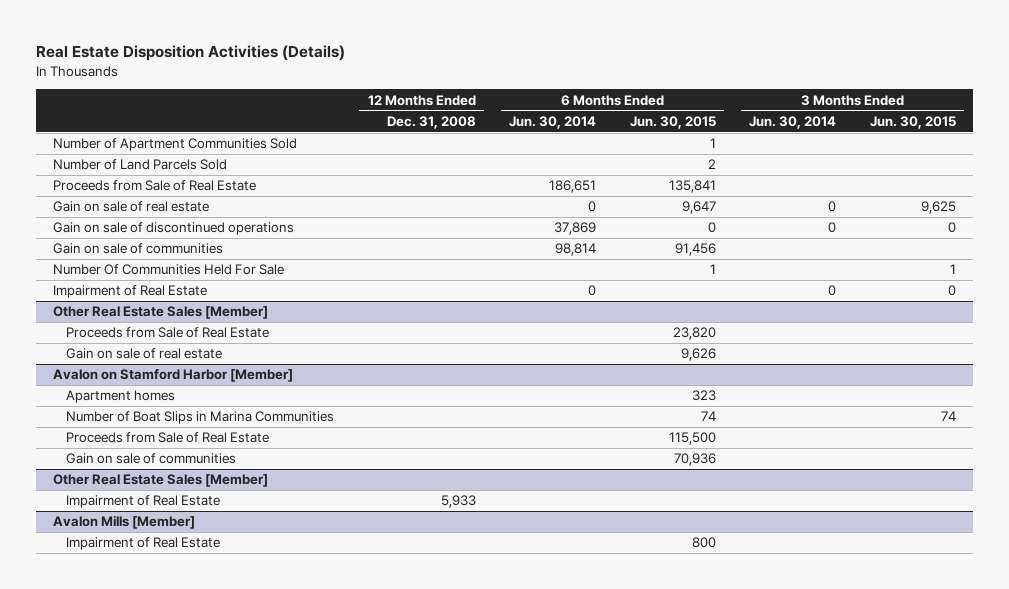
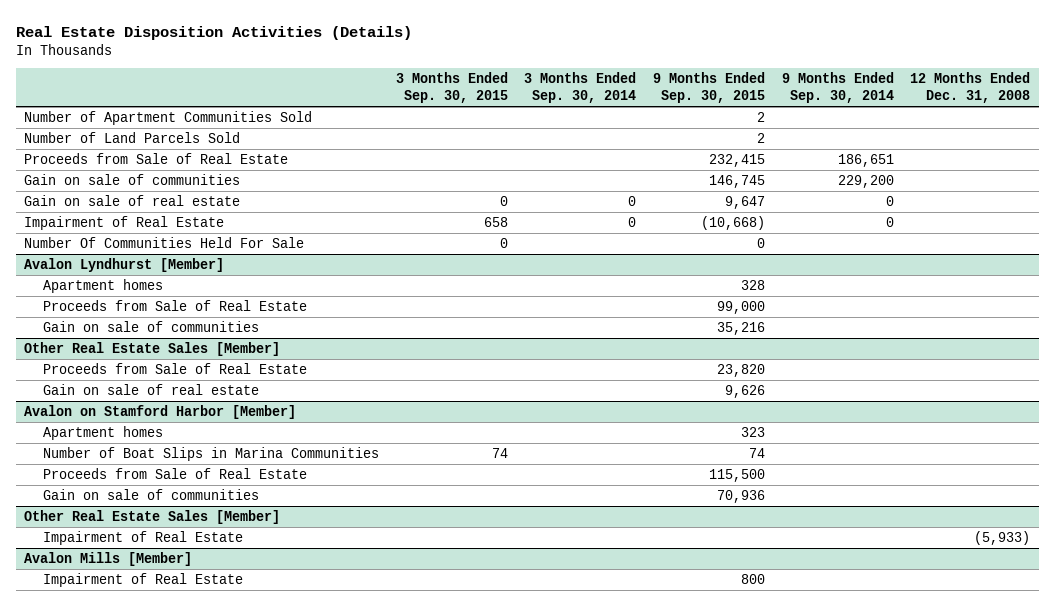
- | 12 Months Ended Dec. 31, 2008 | 6 Months Ended Jun. 30, 2014 | 6 Months Ended Jun. 30, 2015 | 3 Months Ended Jun. 30, 2014 | 3 Months Ended Jun. 30, 2015
+ | 3 Months Ended Sep. 30, 2015 | 3 Months Ended Sep. 30, 2014 | 9 Months Ended Sep. 30, 2015 | 9 Months Ended Sep. 30, 2014 | 12 Months Ended Dec. 31, 2008
- Gain on sale of discontinued operations | | 37,869 | 0 | 0 | 0
moved down: Gain on sale of real estate | 0 | 0 | 9,647 | 0 |
moved down: Number Of Communities Held For Sale | 0 | | 0 | |
+ Avalon Lyndhurst [Member]
+ Apartment homes | | | 328 | |
+ Proceeds from Sale of Real Estate | | | 99,000 | |
+ Gain on sale of communities | | | 35,216 | |
@ Other Real Estate Sales [Member]
- Impairment of Real Estate | 5,933 | | | |
+ Impairment of Real Estate | | | | | (5,933)

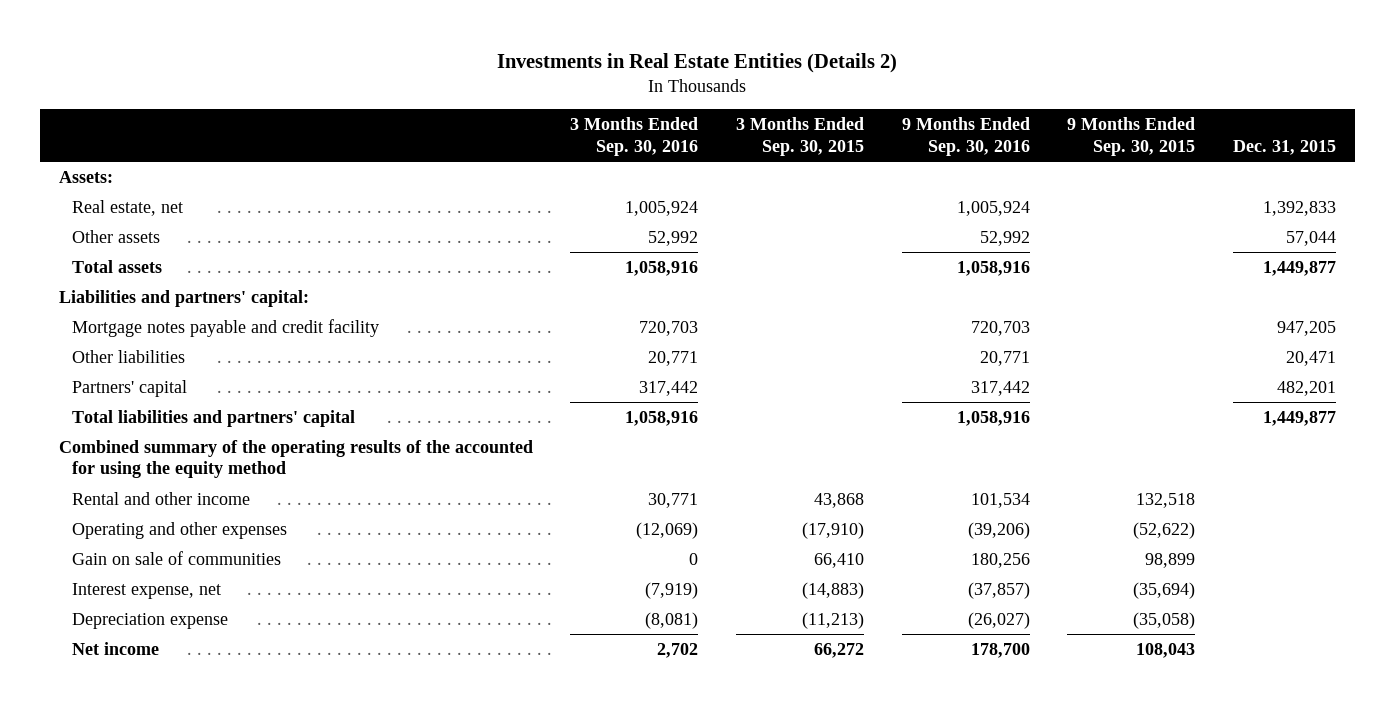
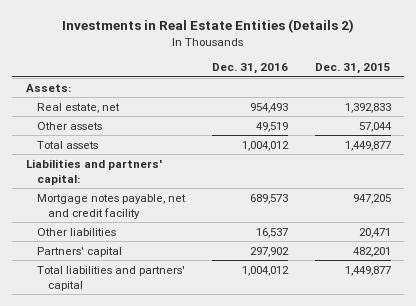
- | 3 Months Ended Sep. 30, 2016 | 3 Months Ended Sep. 30, 2015 | 9 Months Ended Sep. 30, 2016 | 9 Months Ended Sep. 30, 2015 | Dec. 31, 2015
+ | Dec. 31, 2016 | Dec. 31, 2015
- Mortgage notes payable and credit facility | 720,703 | | 720,703 | | 947,205
+ Mortgage notes payable, net and credit facility | 689,573 | 947,205
- Combined summary of the operating results of the accounted for using the equity method
- Rental and other income | 30,771 | 43,868 | 101,534 | 132,518 |
- Operating and other expenses | (12,069) | (17,910) | (39,206) | (52,622) |
- Gain on sale of communities | 0 | 66,410 | 180,256 | 98,899 |
- Interest expense, net | (7,919) | (14,883) | (37,857) | (35,694) |
- Depreciation expense | (8,081) | (11,213) | (26,027) | (35,058) |
- Net income | 2,702 | 66,272 | 178,700 | 108,043 |

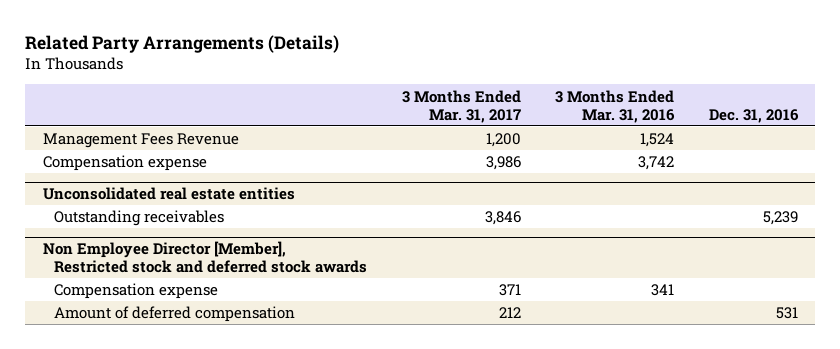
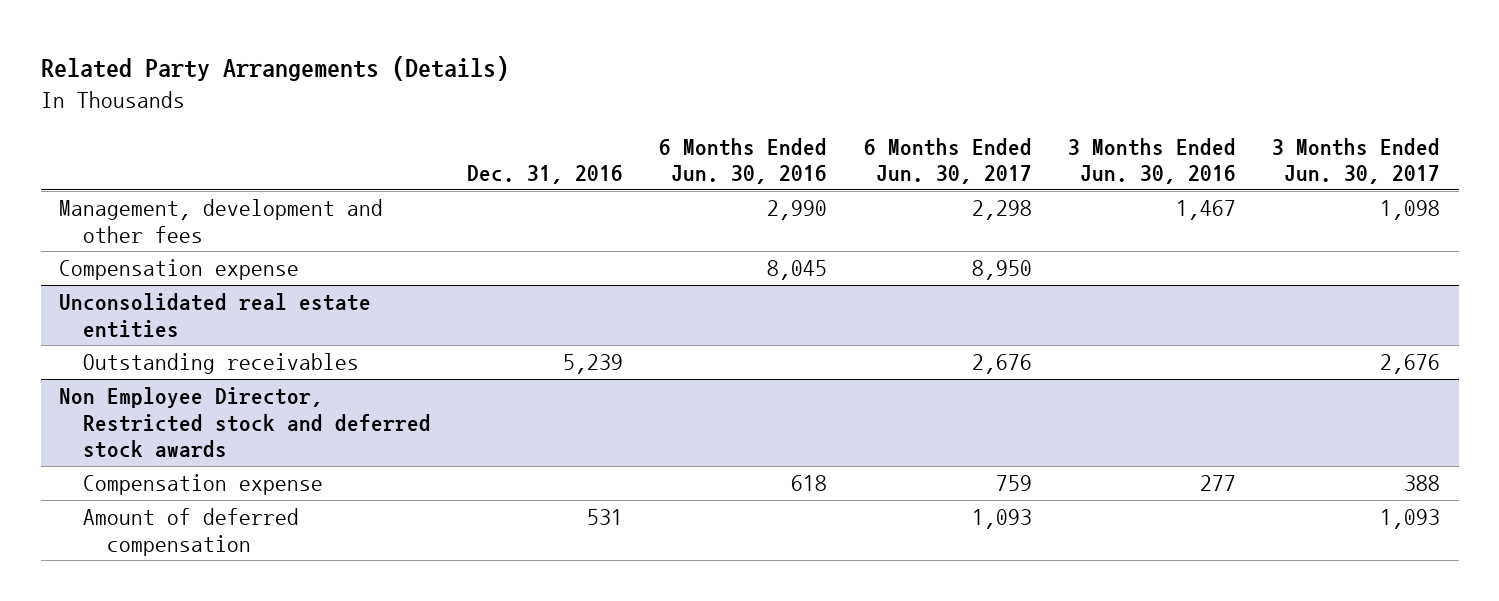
- | 3 Months Ended Mar. 31, 2017 | 3 Months Ended Mar. 31, 2016 | Dec. 31, 2016
+ | Dec. 31, 2016 | 6 Months Ended Jun. 30, 2016 | 6 Months Ended Jun. 30, 2017 | 3 Months Ended Jun. 30, 2016 | 3 Months Ended Jun. 30, 2017
- Management Fees Revenue | 1,200 | 1,524 |
+ Management, development and other fees | | 2,990 | 2,298 | 1,467 | 1,098
- Non Employee Director [Member], Restricted stock and deferred stock awards
+ Non Employee Director, Restricted stock and deferred stock awards

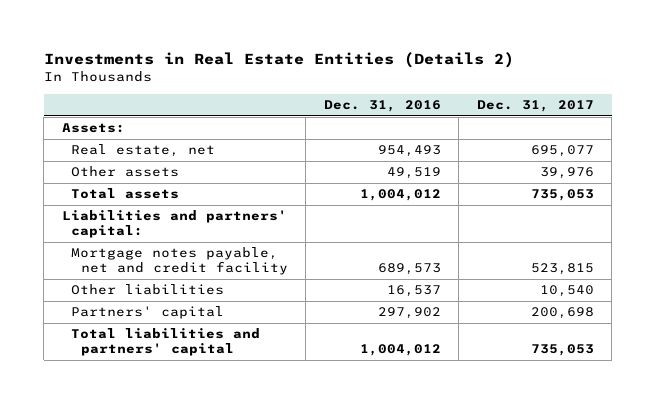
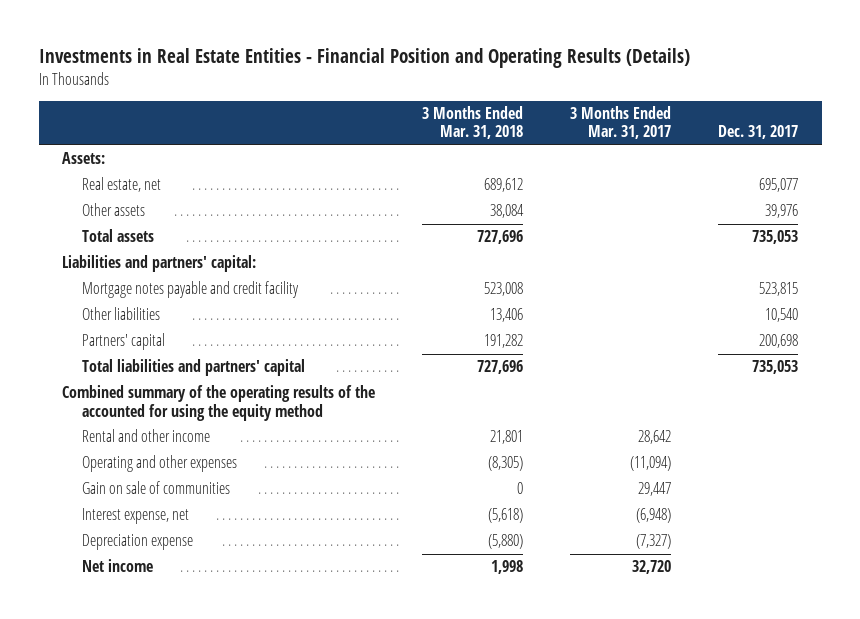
- Investments in Real Estate Entities (Details 2)
+ Investments in Real Estate Entities - Financial Position and Operating Results (Details)
- | Dec. 31, 2016 | Dec. 31, 2017
+ | 3 Months Ended Mar. 31, 2018 | 3 Months Ended Mar. 31, 2017 | Dec. 31, 2017
- Mortgage notes payable, net and credit facility | 689,573 | 523,815
+ Mortgage notes payable and credit facility | 523,008 | | 523,815
+ Combined summary of the operating results of the accounted for using the equity method
+ Rental and other income | 21,801 | 28,642 |
+ Operating and other expenses | (8,305) | (11,094) |
+ Gain on sale of communities | 0 | 29,447 |
+ Interest expense, net | (5,618) | (6,948) |
+ Depreciation expense | (5,880) | (7,327) |
+ Net income | 1,998 | 32,720 |

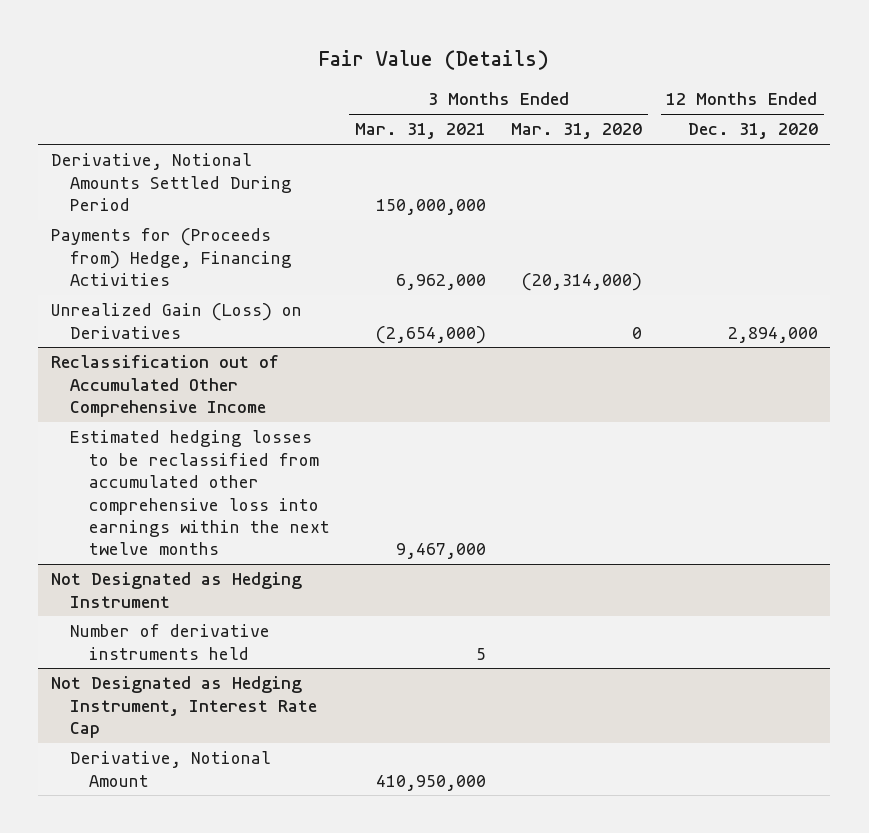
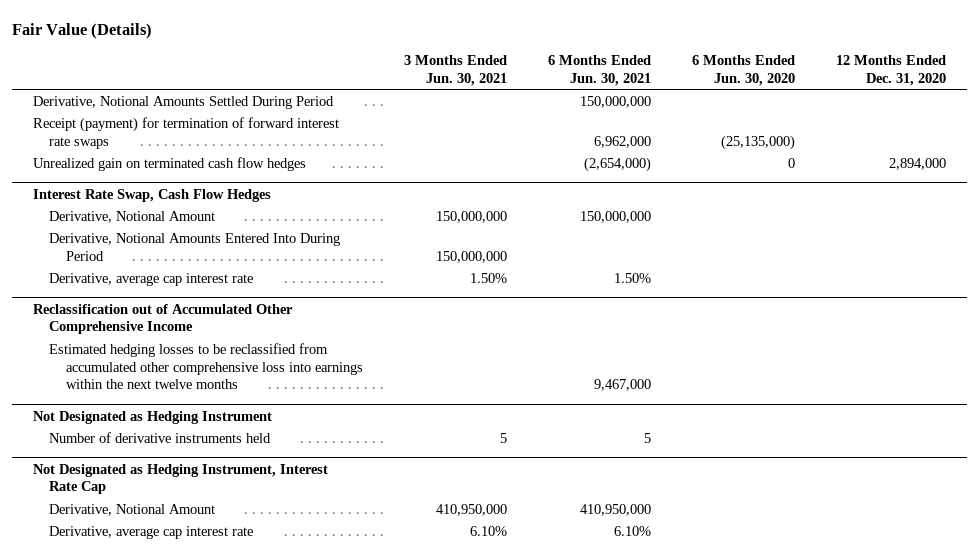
- | 3 Months Ended Mar. 31, 2021 | 3 Months Ended Mar. 31, 2020 | 12 Months Ended Dec. 31, 2020
+ | 3 Months Ended Jun. 30, 2021 | 6 Months Ended Jun. 30, 2021 | 6 Months Ended Jun. 30, 2020 | 12 Months Ended Dec. 31, 2020
- Payments for (Proceeds from) Hedge, Financing Activities | 6,962,000 | (20,314,000) |
- Unrealized Gain (Loss) on Derivatives | (2,654,000) | 0 | 2,894,000
+ Receipt (payment) for termination of forward interest rate swaps | | 6,962,000 | (25,135,000) |
+ Unrealized gain on terminated cash flow hedges | | (2,654,000) | 0 | 2,894,000
+ Interest Rate Swap, Cash Flow Hedges
+ Derivative, Notional Amount | 150,000,000 | 150,000,000 | |
+ Derivative, Notional Amounts Entered Into During Period | 150,000,000 | | |
+ Derivative, average cap interest rate | 1.50% | 1.50% | |
@ Not Designated as Hedging Instrument, Interest Rate Cap
+ Derivative, average cap interest rate | 6.10% | 6.10% | |

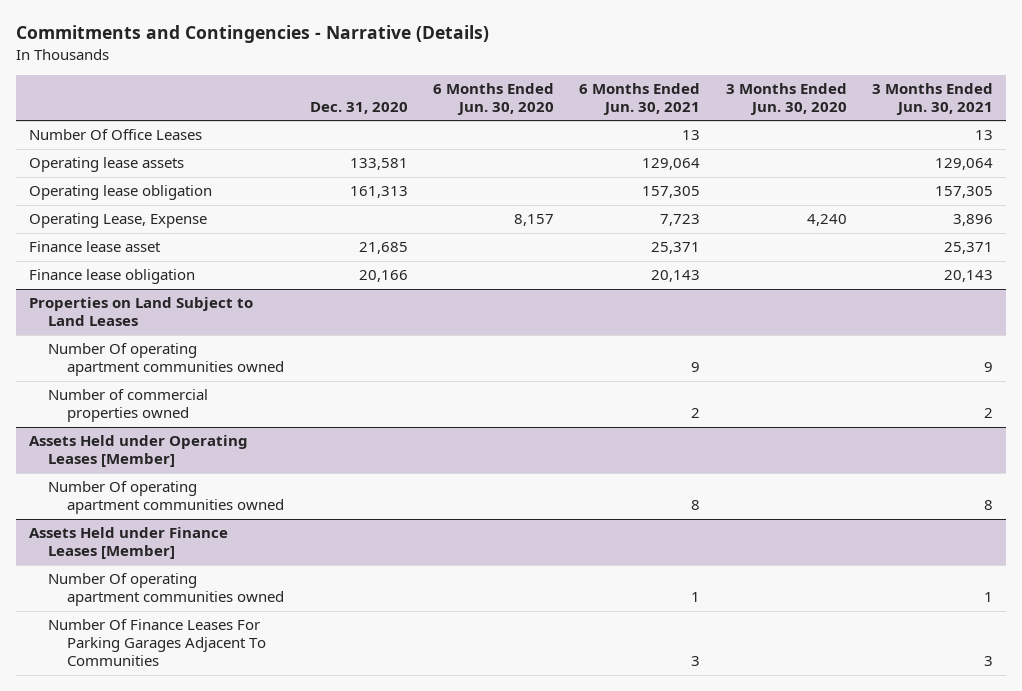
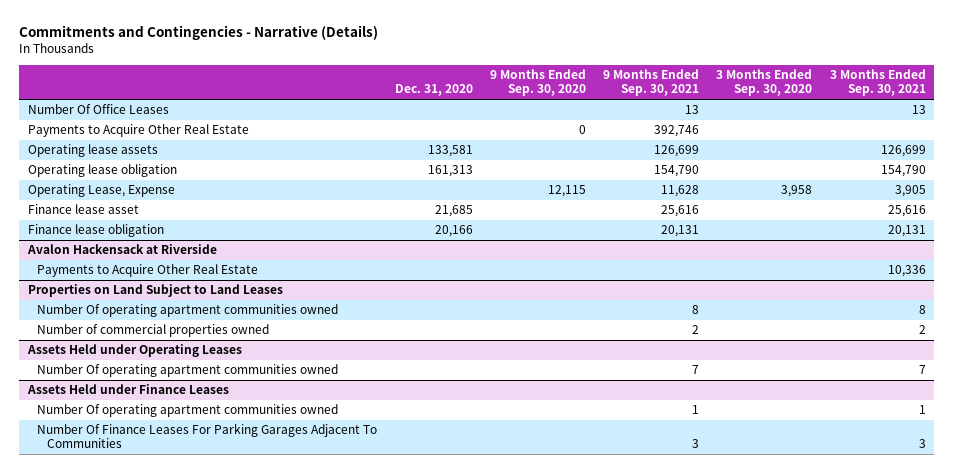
- | Dec. 31, 2020 | 6 Months Ended Jun. 30, 2020 | 6 Months Ended Jun. 30, 2021 | 3 Months Ended Jun. 30, 2020 | 3 Months Ended Jun. 30, 2021
+ | Dec. 31, 2020 | 9 Months Ended Sep. 30, 2020 | 9 Months Ended Sep. 30, 2021 | 3 Months Ended Sep. 30, 2020 | 3 Months Ended Sep. 30, 2021
+ Payments to Acquire Other Real Estate | | 0 | 392,746 | |
+ Avalon Hackensack at Riverside
+ Payments to Acquire Other Real Estate | | | | | 10,336
- Assets Held under Operating Leases [Member]
+ Assets Held under Operating Leases
- Assets Held under Finance Leases [Member]
+ Assets Held under Finance Leases

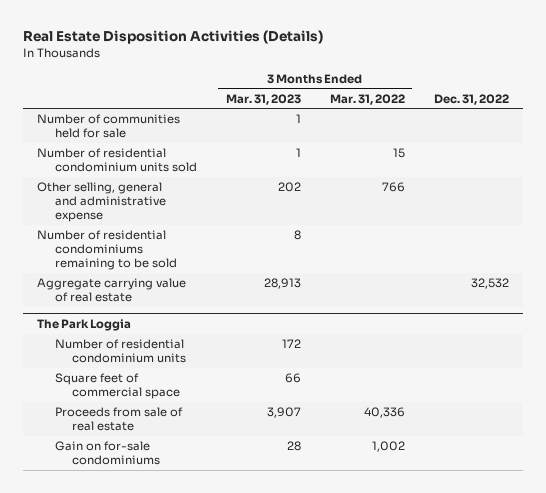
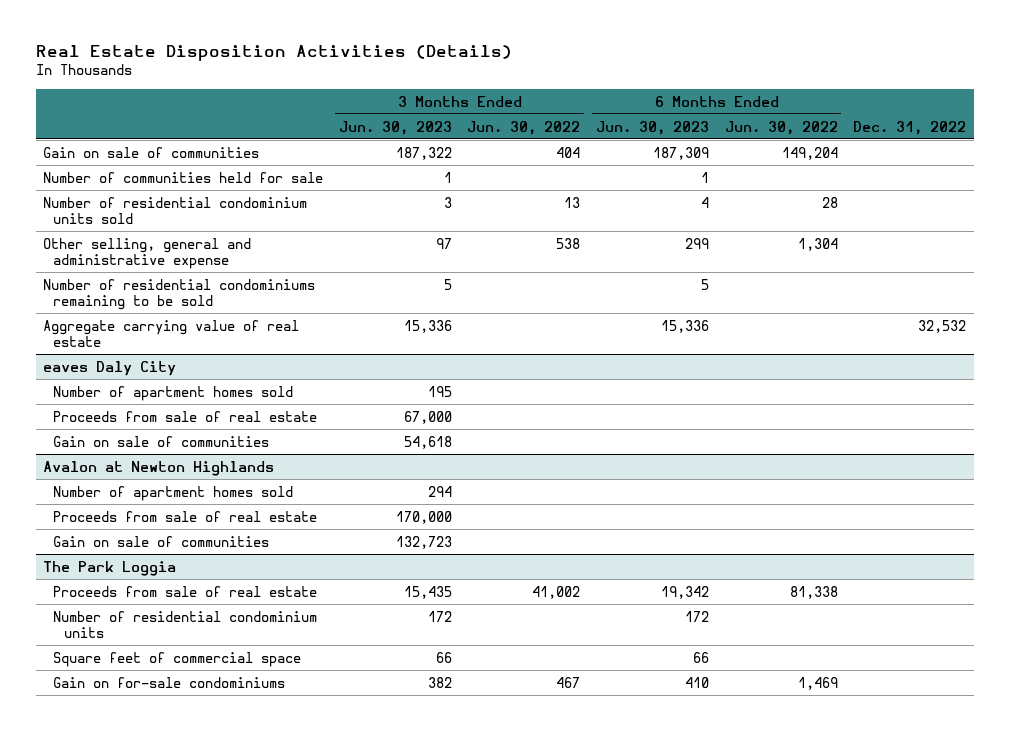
- | 3 Months Ended Mar. 31, 2023 | 3 Months Ended Mar. 31, 2022 | Dec. 31, 2022
+ | 3 Months Ended Jun. 30, 2023 | 3 Months Ended Jun. 30, 2022 | 6 Months Ended Jun. 30, 2023 | 6 Months Ended Jun. 30, 2022 | Dec. 31, 2022
+ Gain on sale of communities | 187,322 | 404 | 187,309 | 149,204 |
+ eaves Daly City
+ Number of apartment homes sold | 195 | | | |
+ Proceeds from sale of real estate | 67,000 | | | |
+ Gain on sale of communities | 54,618 | | | |
+ Avalon at Newton Highlands
+ Number of apartment homes sold | 294 | | | |
+ Proceeds from sale of real estate | 170,000 | | | |
+ Gain on sale of communities | 132,723 | | | |
@ The Park Loggia
moved up: Proceeds from sale of real estate | 15,435 | 41,002 | 19,342 | 81,338 |

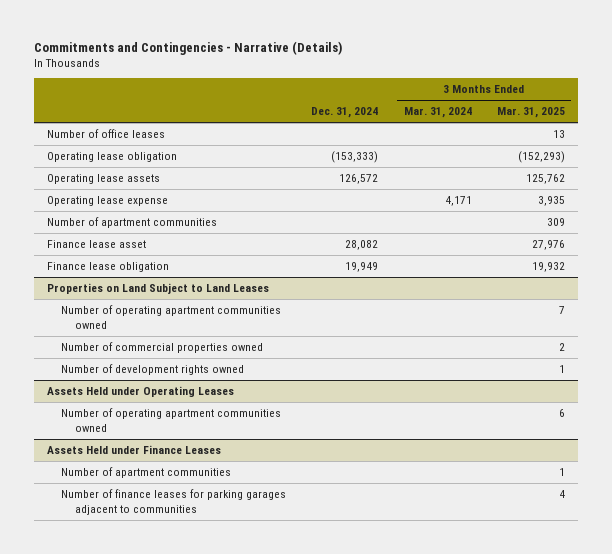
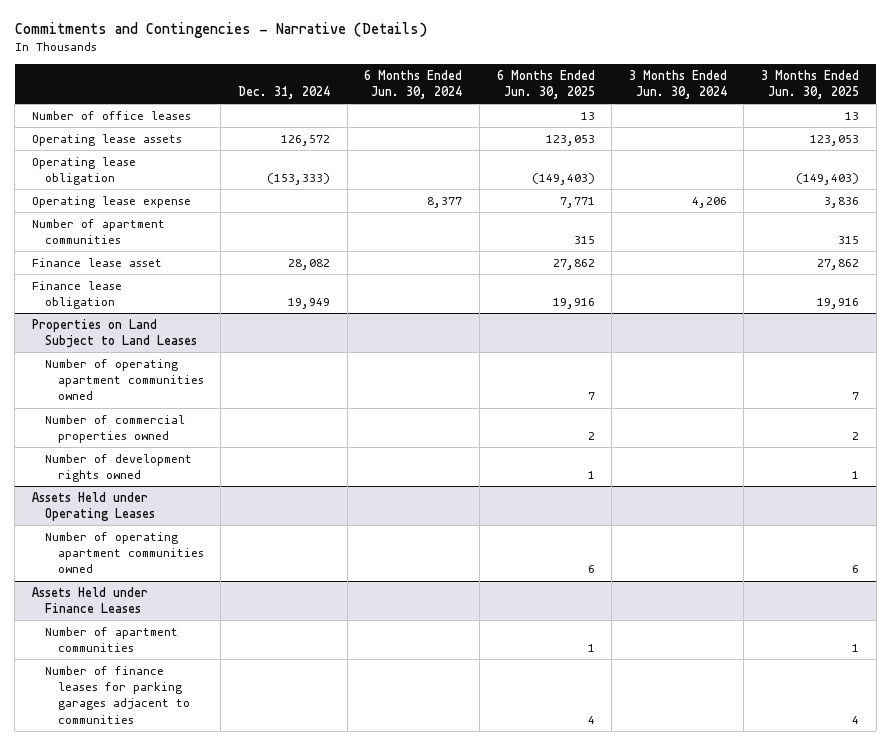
- | Dec. 31, 2024 | 3 Months Ended Mar. 31, 2024 | 3 Months Ended Mar. 31, 2025
+ | Dec. 31, 2024 | 6 Months Ended Jun. 30, 2024 | 6 Months Ended Jun. 30, 2025 | 3 Months Ended Jun. 30, 2024 | 3 Months Ended Jun. 30, 2025
moved down: Operating lease obligation | (153,333) | | (149,403) | | (149,403)

